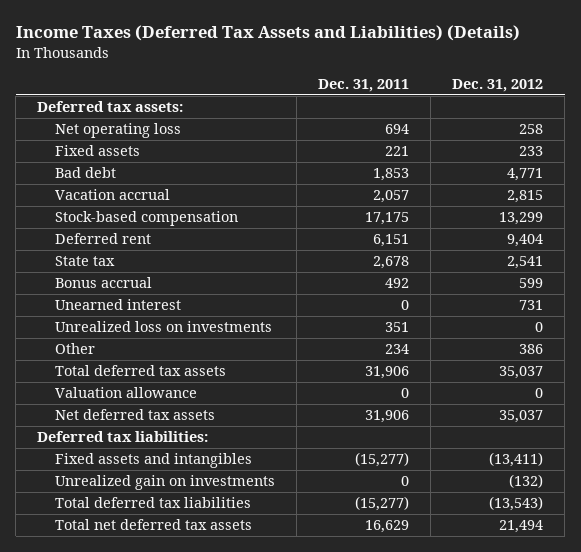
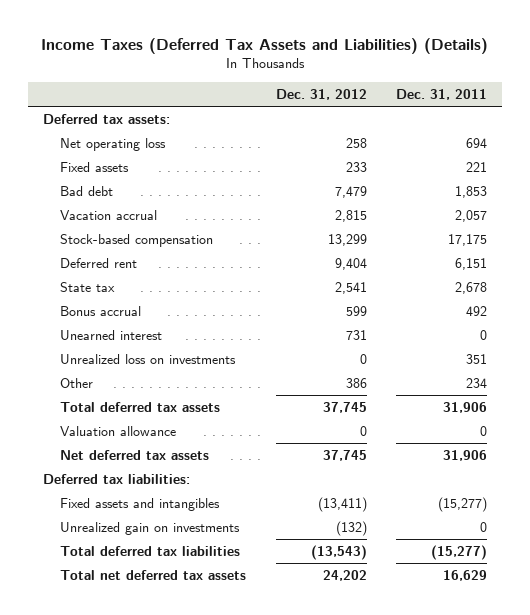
- | Dec. 31, 2011 | Dec. 31, 2012
+ | Dec. 31, 2012 | Dec. 31, 2011
- Bad debt | 1,853 | 4,771
+ Bad debt | 7,479 | 1,853
- Total deferred tax assets | 31,906 | 35,037
+ Total deferred tax assets | 37,745 | 31,906
- Net deferred tax assets | 31,906 | 35,037
+ Net deferred tax assets | 37,745 | 31,906
- Total net deferred tax assets | 16,629 | 21,494
+ Total net deferred tax assets | 24,202 | 16,629

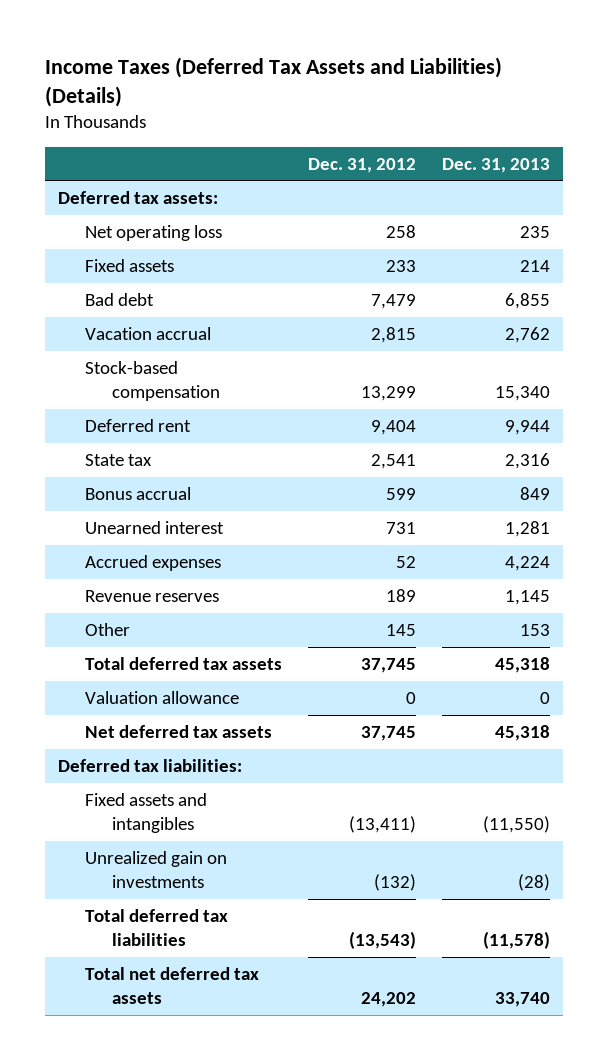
- | Dec. 31, 2012 | Dec. 31, 2011
+ | Dec. 31, 2012 | Dec. 31, 2013
- Unrealized loss on investments | 0 | 351
- Other | 386 | 234
+ Accrued expenses | 52 | 4,224
+ Revenue reserves | 189 | 1,145
+ Other | 145 | 153

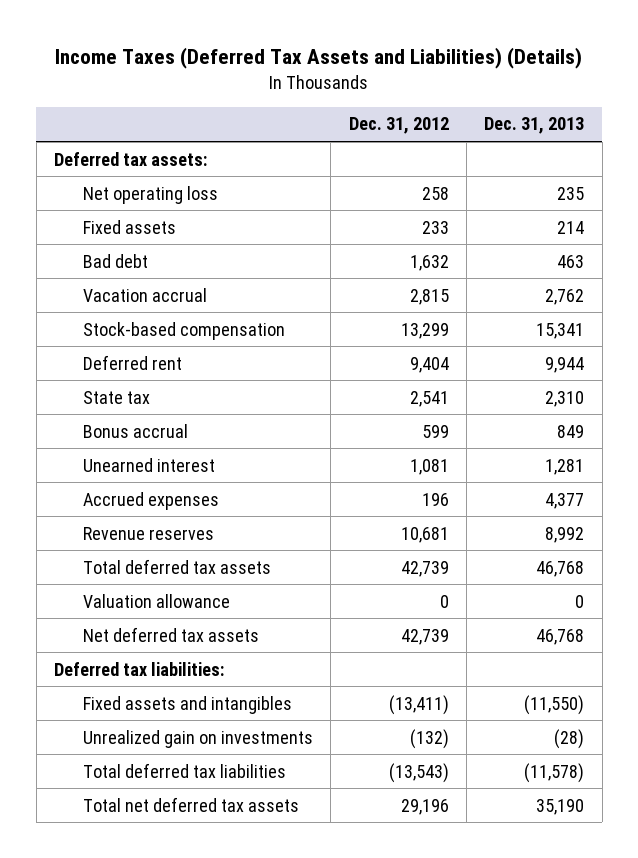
- Bad debt | 7,479 | 6,855
+ Bad debt | 1,632 | 463
- Stock-based compensation | 13,299 | 15,340
+ Stock-based compensation | 13,299 | 15,341
- State tax | 2,541 | 2,316
+ State tax | 2,541 | 2,310
- Unearned interest | 731 | 1,281
- Accrued expenses | 52 | 4,224
- Revenue reserves | 189 | 1,145
- Other | 145 | 153
- Total deferred tax assets | 37,745 | 45,318
+ Unearned interest | 1,081 | 1,281
+ Accrued expenses | 196 | 4,377
+ Revenue reserves | 10,681 | 8,992
+ Total deferred tax assets | 42,739 | 46,768
- Net deferred tax assets | 37,745 | 45,318
+ Net deferred tax assets | 42,739 | 46,768
- Total net deferred tax assets | 24,202 | 33,740
+ Total net deferred tax assets | 29,196 | 35,190

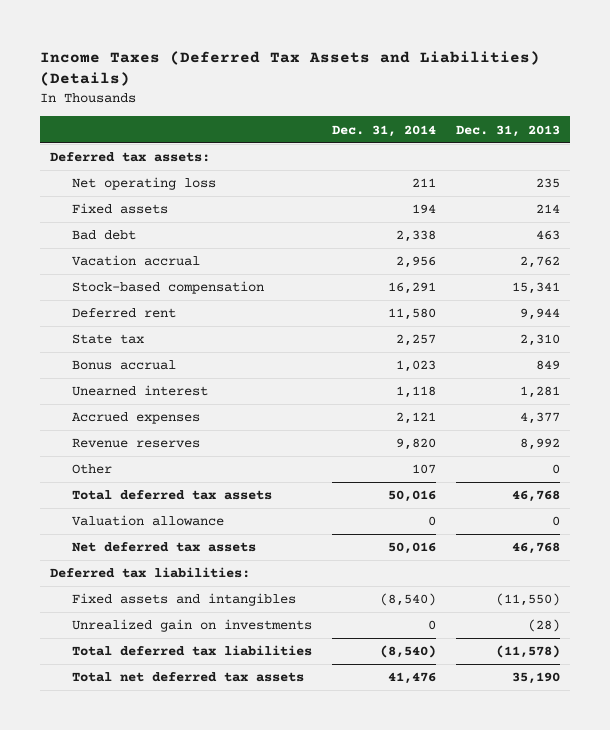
- | Dec. 31, 2012 | Dec. 31, 2013
+ | Dec. 31, 2014 | Dec. 31, 2013
+ Other | 107 | 0

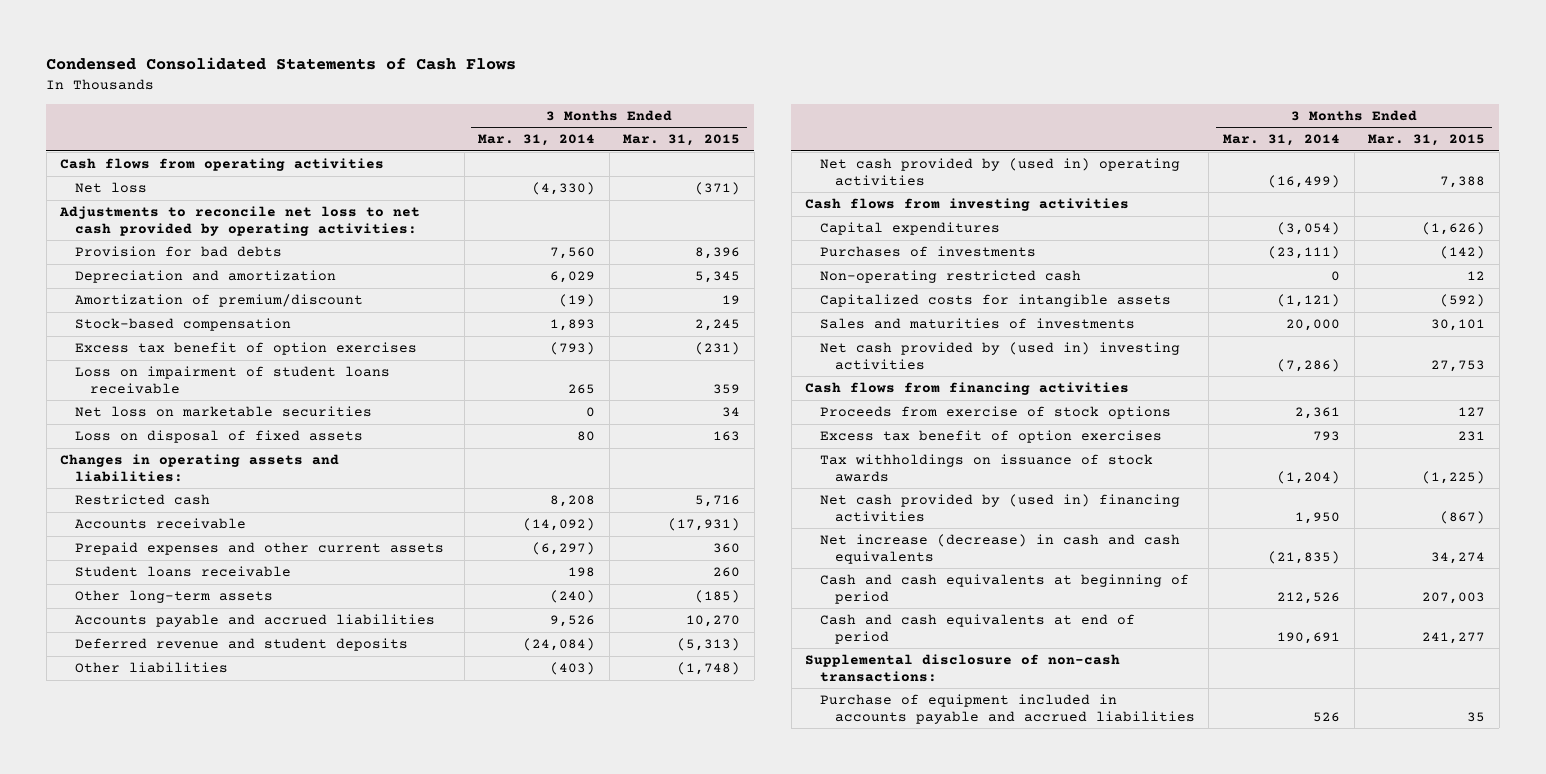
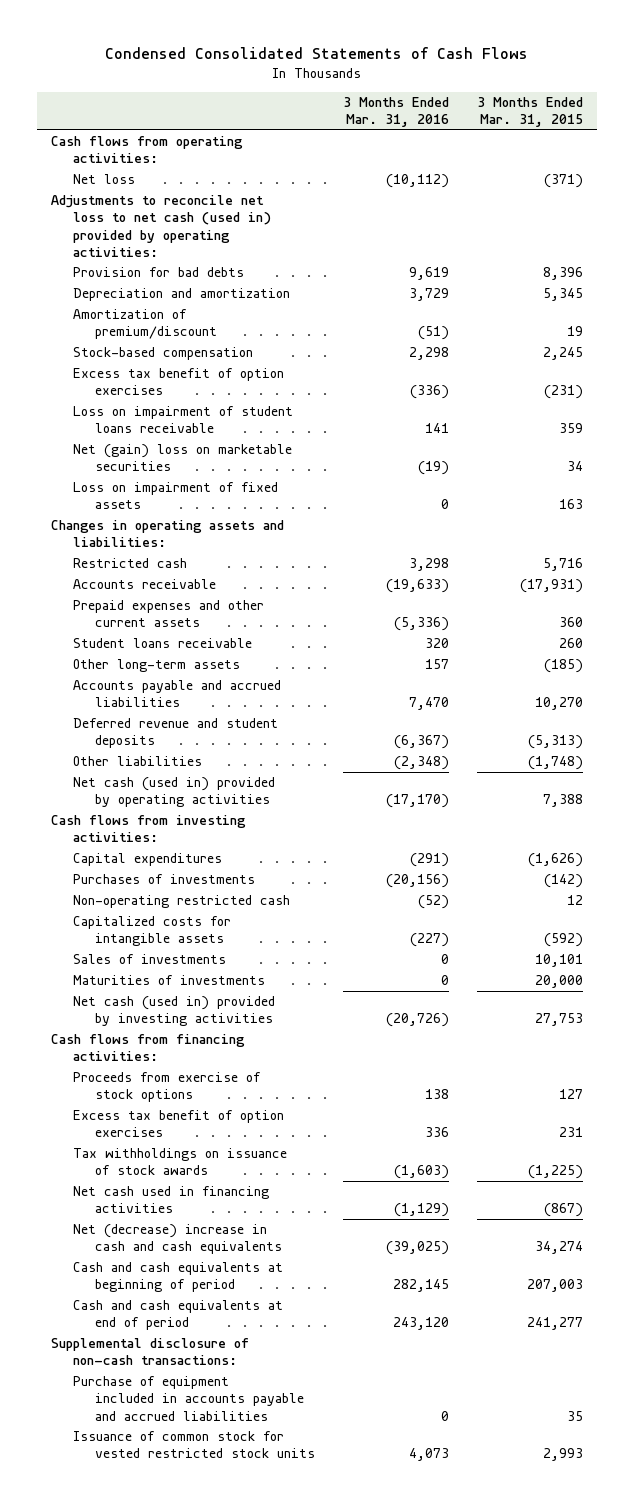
- | 3 Months Ended Mar. 31, 2014 | 3 Months Ended Mar. 31, 2015
+ | 3 Months Ended Mar. 31, 2016 | 3 Months Ended Mar. 31, 2015
- Cash flows from operating activities
+ Cash flows from operating activities:
- Adjustments to reconcile net loss to net cash provided by operating activities:
+ Adjustments to reconcile net loss to net cash (used in) provided by operating activities:
- Net loss on marketable securities | 0 | 34
- Loss on disposal of fixed assets | 80 | 163
+ Net (gain) loss on marketable securities | (19) | 34
+ Loss on impairment of fixed assets | 0 | 163
- Net cash provided by (used in) operating activities | (16,499) | 7,388
- Cash flows from investing activities
+ Net cash (used in) provided by operating activities | (17,170) | 7,388
+ Cash flows from investing activities:
- Sales and maturities of investments | 20,000 | 30,101
- Net cash provided by (used in) investing activities | (7,286) | 27,753
- Cash flows from financing activities
+ Sales of investments | 0 | 10,101
+ Maturities of investments | 0 | 20,000
+ Net cash (used in) provided by investing activities | (20,726) | 27,753
+ Cash flows from financing activities:
- Net cash provided by (used in) financing activities | 1,950 | (867)
- Net increase (decrease) in cash and cash equivalents | (21,835) | 34,274
+ Net cash used in financing activities | (1,129) | (867)
+ Net (decrease) increase in cash and cash equivalents | (39,025) | 34,274
+ Issuance of common stock for vested restricted stock units | 4,073 | 2,993

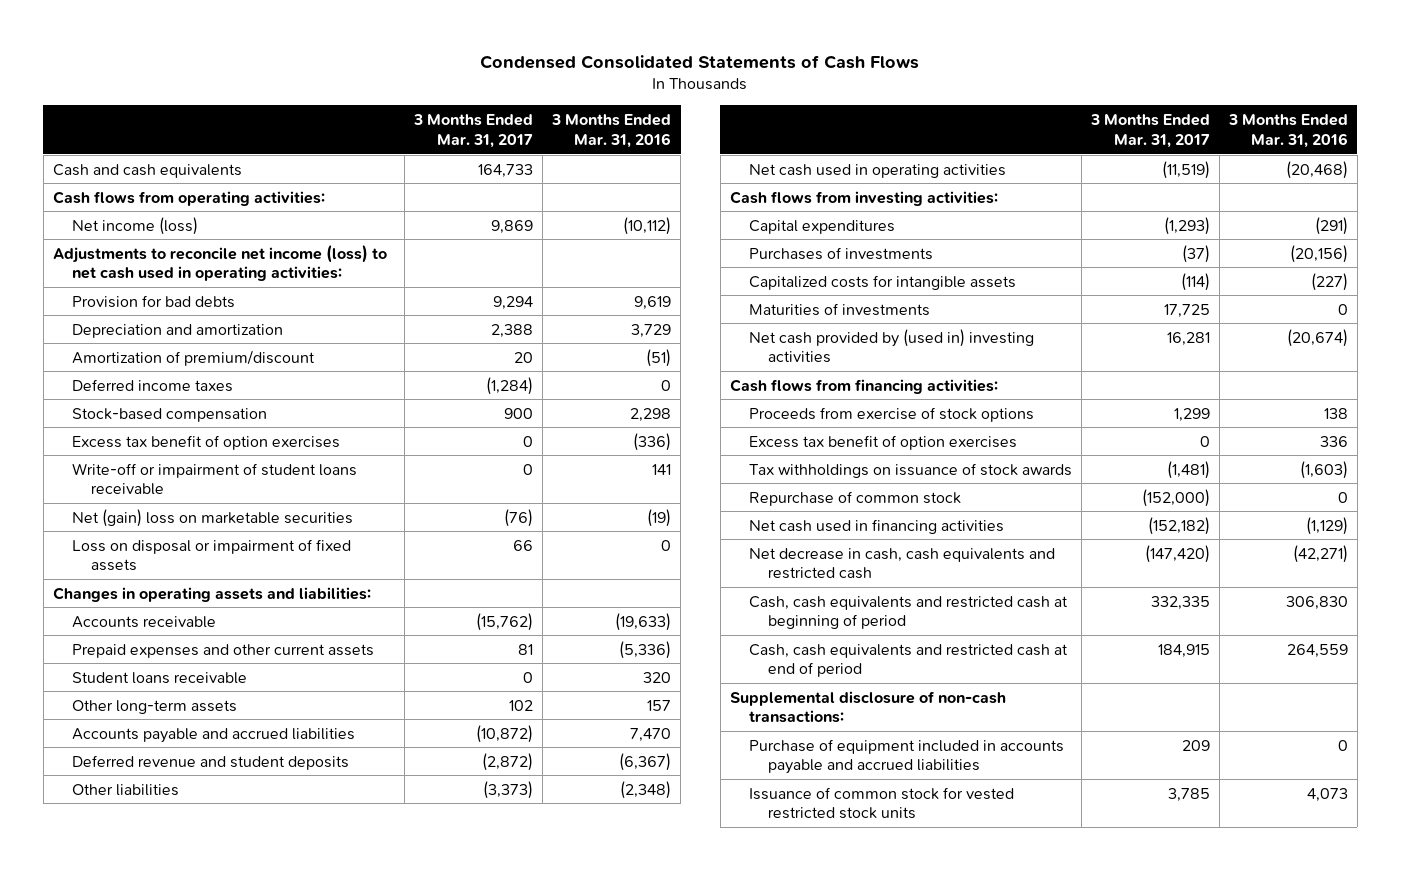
- | 3 Months Ended Mar. 31, 2016 | 3 Months Ended Mar. 31, 2015
+ | 3 Months Ended Mar. 31, 2017 | 3 Months Ended Mar. 31, 2016
+ Cash and cash equivalents | 164,733 |
- Net loss | (10,112) | (371)
- Adjustments to reconcile net loss to net cash (used in) provided by operating activities:
+ Net income (loss) | 9,869 | (10,112)
+ Adjustments to reconcile net income (loss) to net cash used in operating activities:
+ Deferred income taxes | (1,284) | 0
- Loss on impairment of student loans receivable | 141 | 359
+ Write-off or impairment of student loans receivable | 0 | 141
- Loss on impairment of fixed assets | 0 | 163
+ Loss on disposal or impairment of fixed assets | 66 | 0
- Restricted cash | 3,298 | 5,716
- Net cash (used in) provided by operating activities | (17,170) | 7,388
+ Net cash used in operating activities | (11,519) | (20,468)
- Non-operating restricted cash | (52) | 12
- Sales of investments | 0 | 10,101
- Net cash (used in) provided by investing activities | (20,726) | 27,753
+ Net cash provided by (used in) investing activities | 16,281 | (20,674)
+ Repurchase of common stock | (152,000) | 0
- Net (decrease) increase in cash and cash equivalents | (39,025) | 34,274
- Cash and cash equivalents at beginning of period | 282,145 | 207,003
- Cash and cash equivalents at end of period | 243,120 | 241,277
+ Net decrease in cash, cash equivalents and restricted cash | (147,420) | (42,271)
+ Cash, cash equivalents and restricted cash at beginning of period | 332,335 | 306,830
+ Cash, cash equivalents and restricted cash at end of period | 184,915 | 264,559

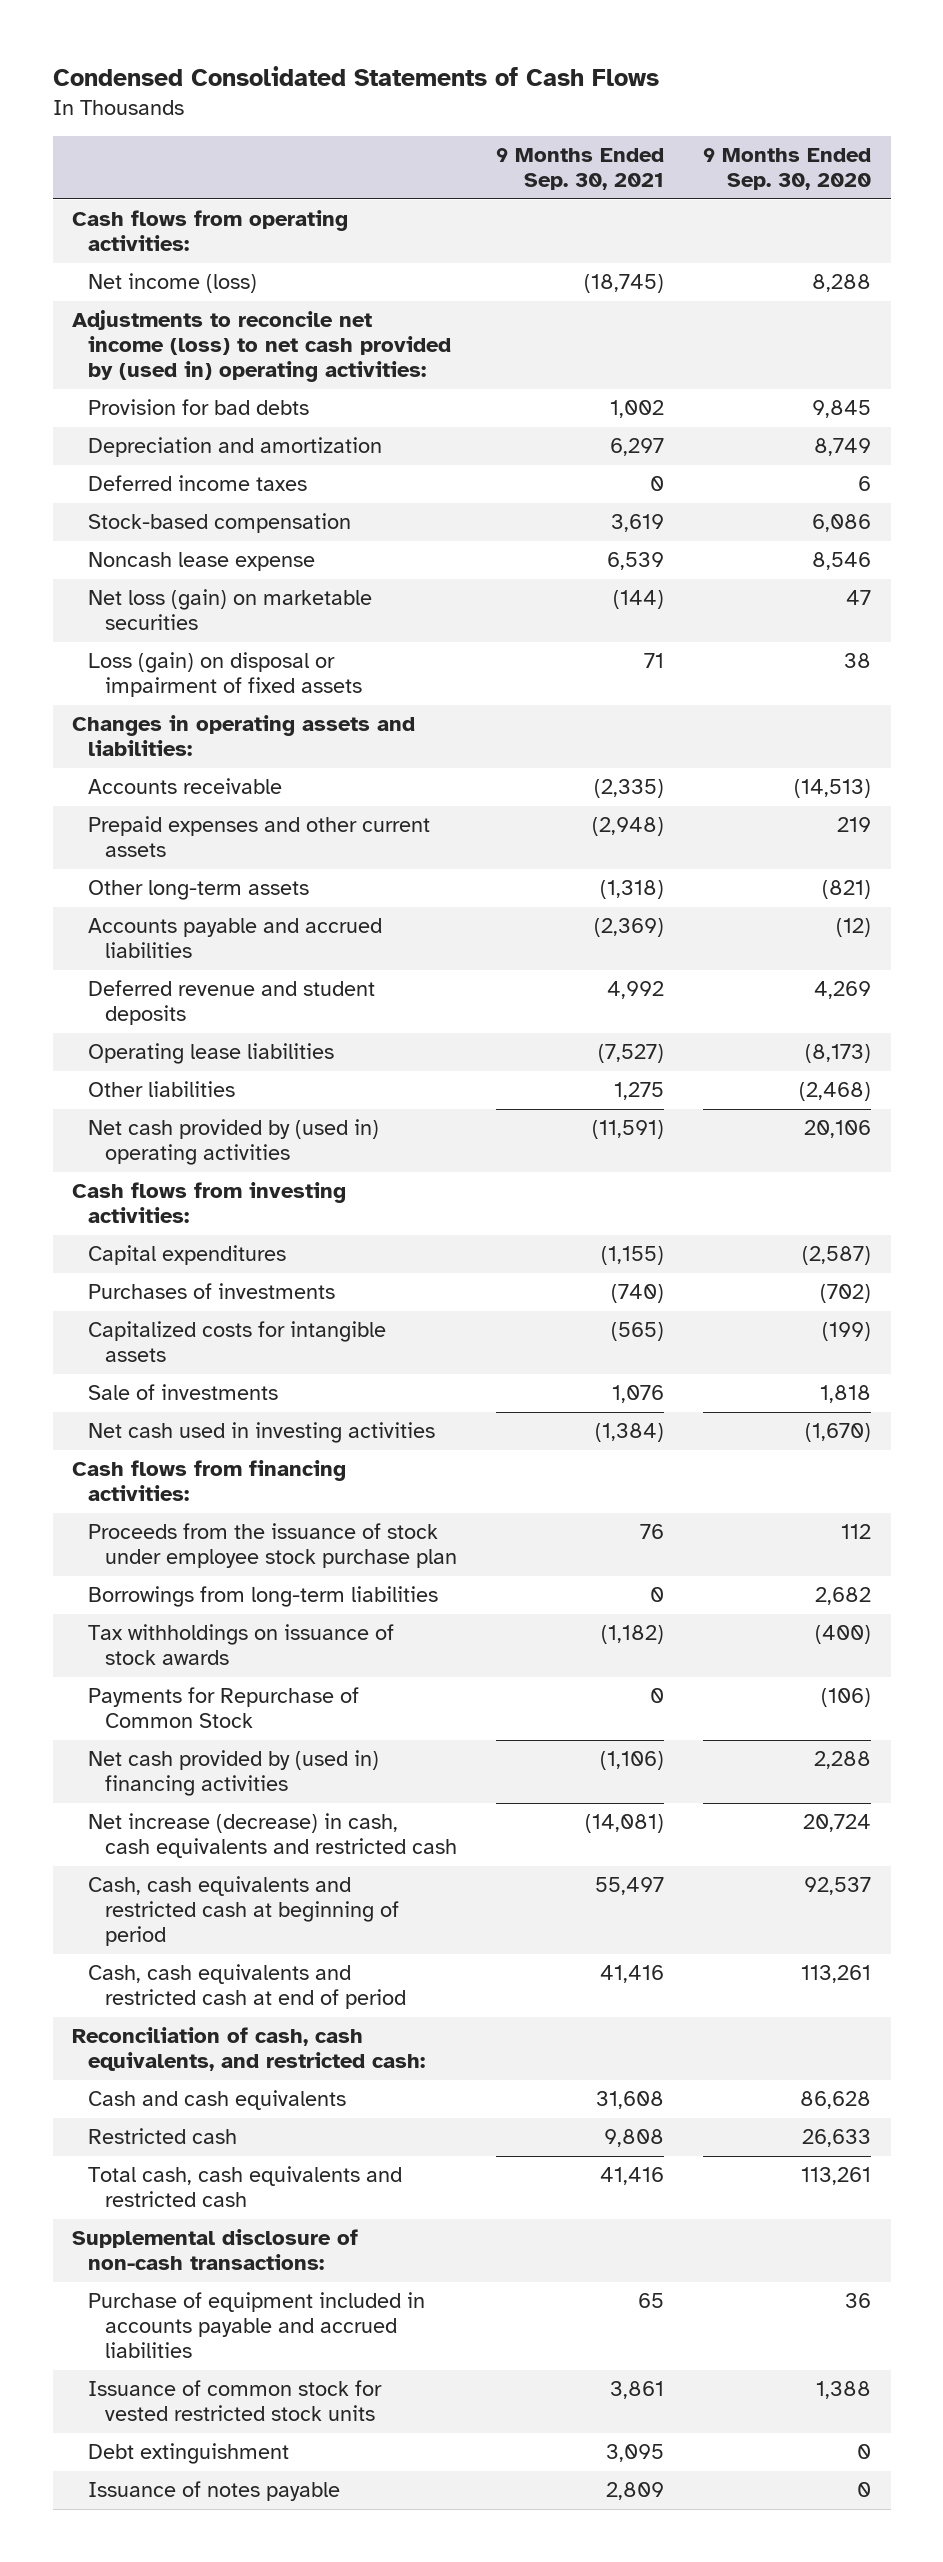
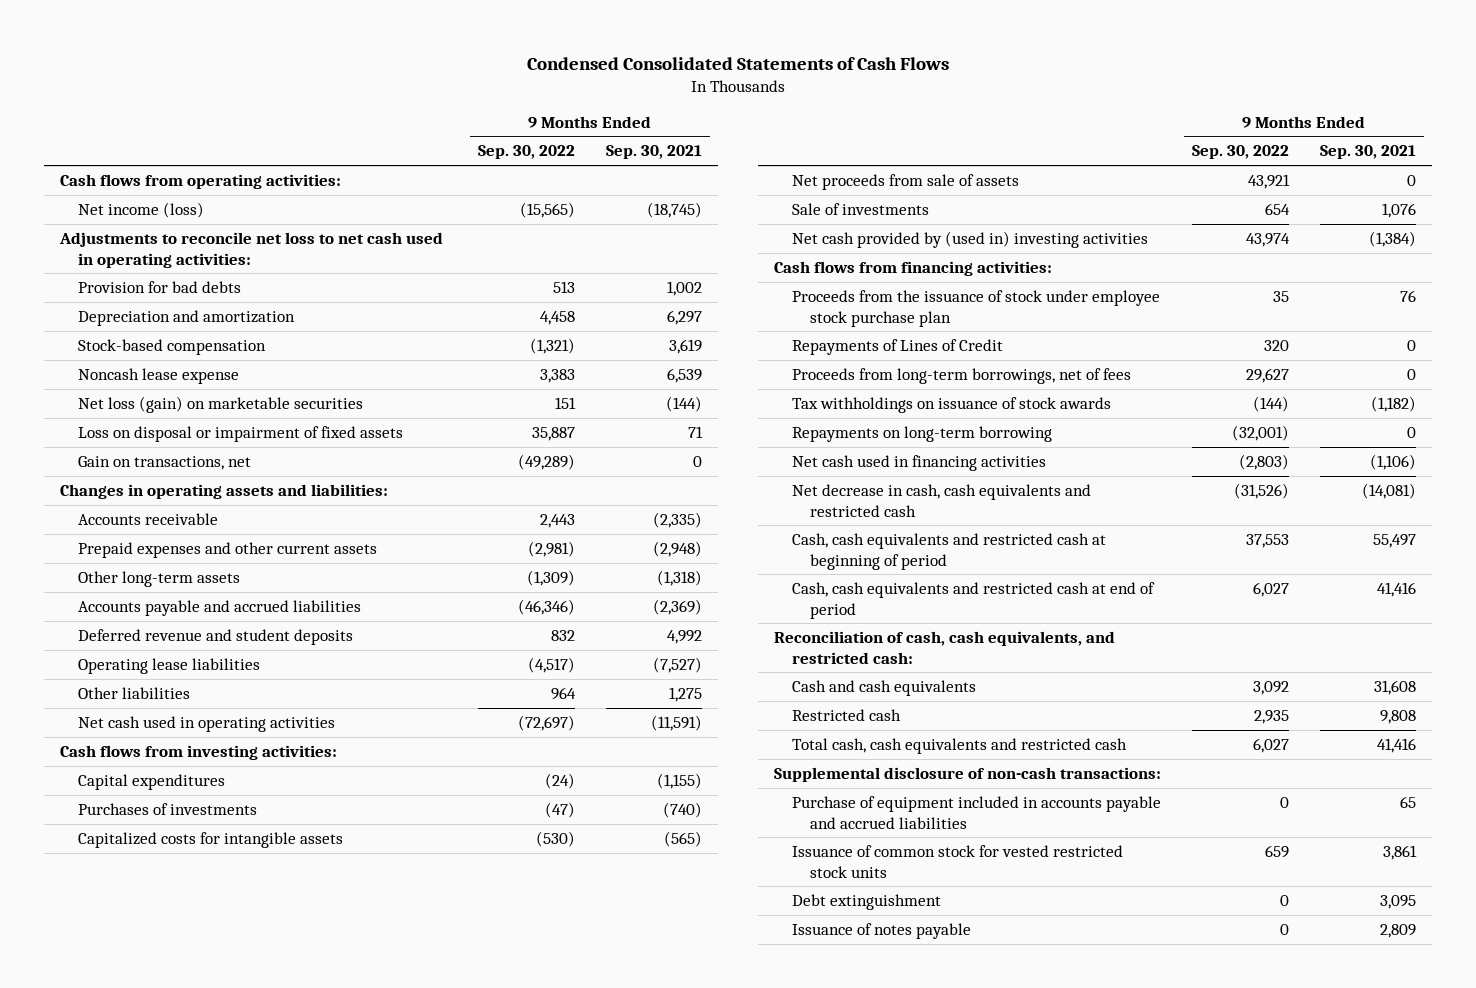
- | 9 Months Ended Sep. 30, 2021 | 9 Months Ended Sep. 30, 2020
+ | 9 Months Ended Sep. 30, 2022 | 9 Months Ended Sep. 30, 2021
- Adjustments to reconcile net income (loss) to net cash provided by (used in) operating activities:
+ Adjustments to reconcile net loss to net cash used in operating activities:
- Deferred income taxes | 0 | 6
- Loss (gain) on disposal or impairment of fixed assets | 71 | 38
+ Loss on disposal or impairment of fixed assets | 35,887 | 71
+ Gain on transactions, net | (49,289) | 0
- Net cash provided by (used in) operating activities | (11,591) | 20,106
+ Net cash used in operating activities | (72,697) | (11,591)
+ Net proceeds from sale of assets | 43,921 | 0
- Net cash used in investing activities | (1,384) | (1,670)
+ Net cash provided by (used in) investing activities | 43,974 | (1,384)
- Borrowings from long-term liabilities | 0 | 2,682
+ Repayments of Lines of Credit | 320 | 0
+ Proceeds from long-term borrowings, net of fees | 29,627 | 0
- Payments for Repurchase of Common Stock | 0 | (106)
- Net cash provided by (used in) financing activities | (1,106) | 2,288
- Net increase (decrease) in cash, cash equivalents and restricted cash | (14,081) | 20,724
+ Repayments on long-term borrowing | (32,001) | 0
+ Net cash used in financing activities | (2,803) | (1,106)
+ Net decrease in cash, cash equivalents and restricted cash | (31,526) | (14,081)

